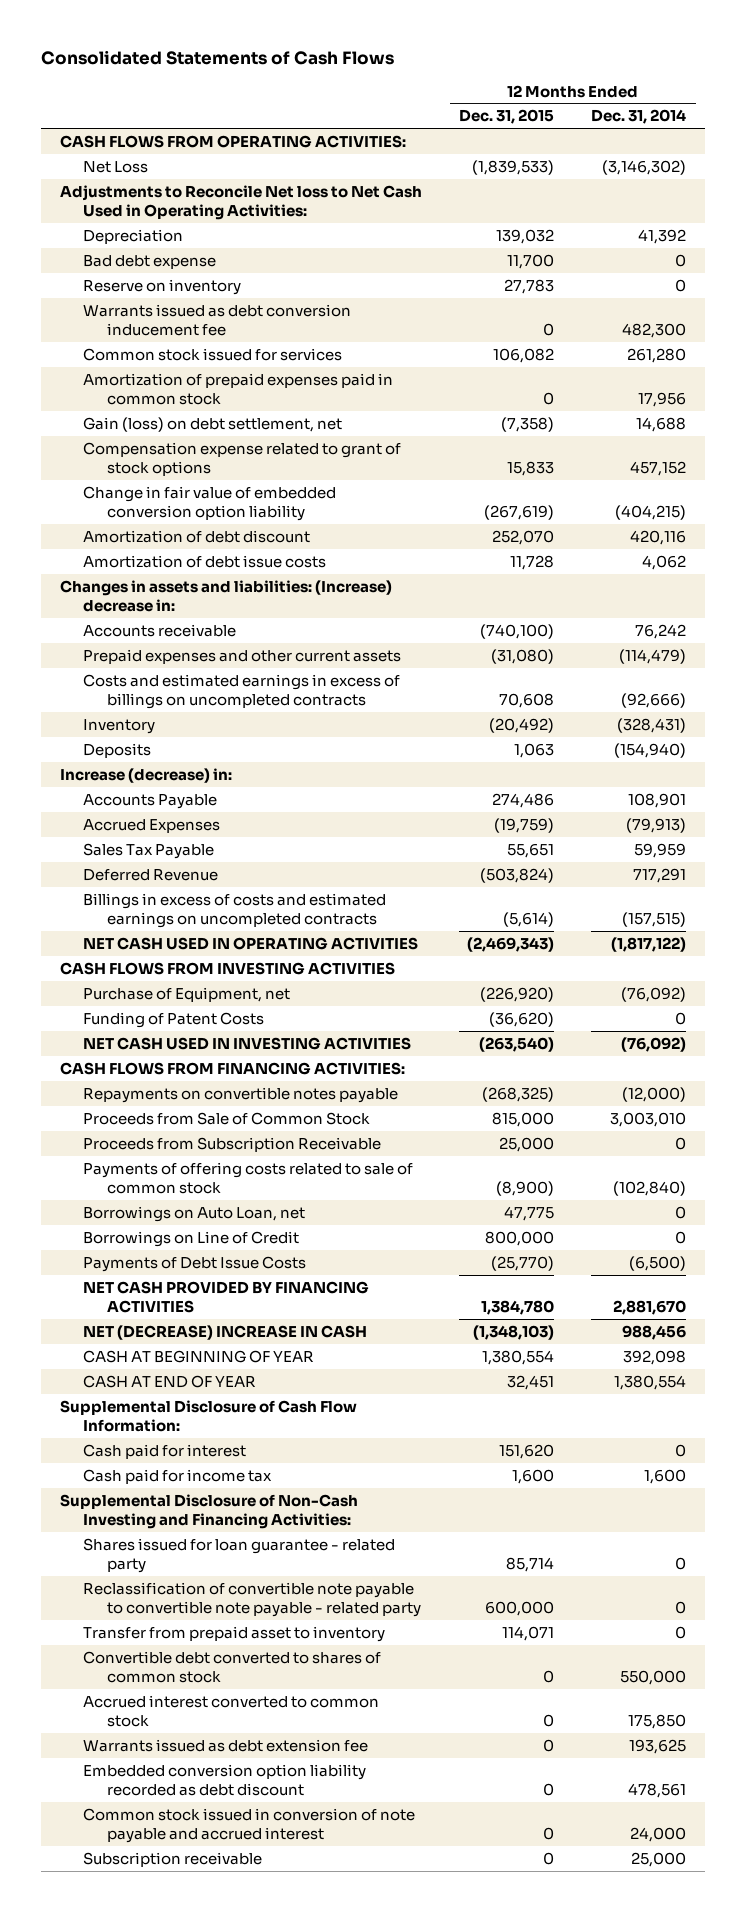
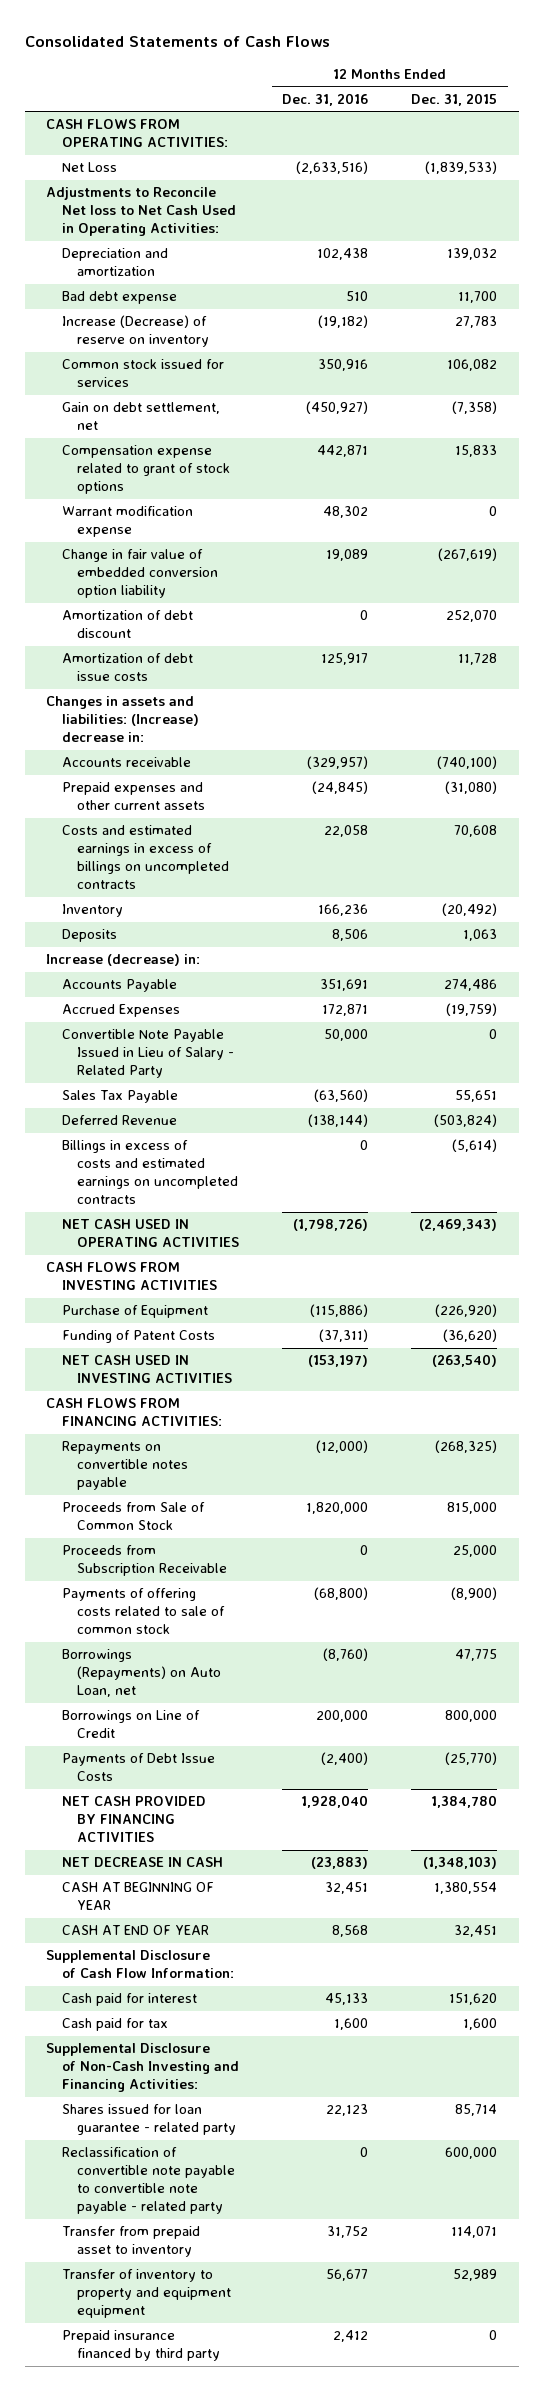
- | 12 Months Ended Dec. 31, 2015 | 12 Months Ended Dec. 31, 2014
+ | 12 Months Ended Dec. 31, 2016 | 12 Months Ended Dec. 31, 2015
- Depreciation | 139,032 | 41,392
+ Depreciation and amortization | 102,438 | 139,032
- Reserve on inventory | 27,783 | 0
- Warrants issued as debt conversion inducement fee | 0 | 482,300
+ Increase (Decrease) of reserve on inventory | (19,182) | 27,783
- Amortization of prepaid expenses paid in common stock | 0 | 17,956
- Gain (loss) on debt settlement, net | (7,358) | 14,688
+ Gain on debt settlement, net | (450,927) | (7,358)
+ Warrant modification expense | 48,302 | 0
+ Convertible Note Payable Issued in Lieu of Salary - Related Party | 50,000 | 0
- Purchase of Equipment, net | (226,920) | (76,092)
+ Purchase of Equipment | (115,886) | (226,920)
- Borrowings on Auto Loan, net | 47,775 | 0
+ Borrowings (Repayments) on Auto Loan, net | (8,760) | 47,775
- NET (DECREASE) INCREASE IN CASH | (1,348,103) | 988,456
+ NET DECREASE IN CASH | (23,883) | (1,348,103)
- Cash paid for income tax | 1,600 | 1,600
+ Cash paid for tax | 1,600 | 1,600
- Convertible debt converted to shares of common stock | 0 | 550,000
- Accrued interest converted to common stock | 0 | 175,850
- Warrants issued as debt extension fee | 0 | 193,625
- Embedded conversion option liability recorded as debt discount | 0 | 478,561
- Common stock issued in conversion of note payable and accrued interest | 0 | 24,000
- Subscription receivable | 0 | 25,000
+ Transfer of inventory to property and equipment equipment | 56,677 | 52,989
+ Prepaid insurance financed by third party | 2,412 | 0

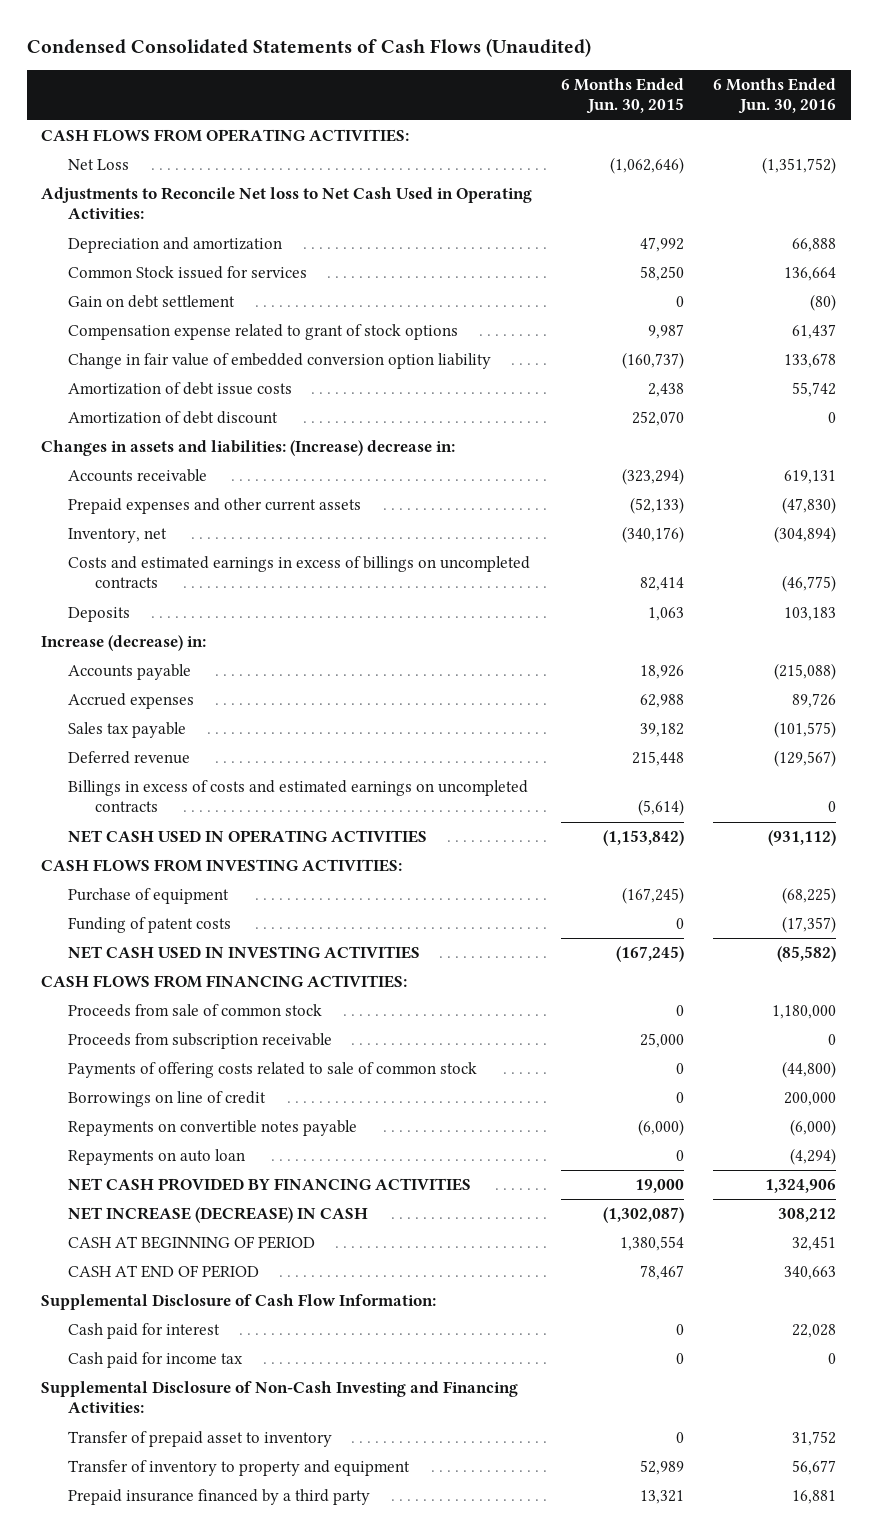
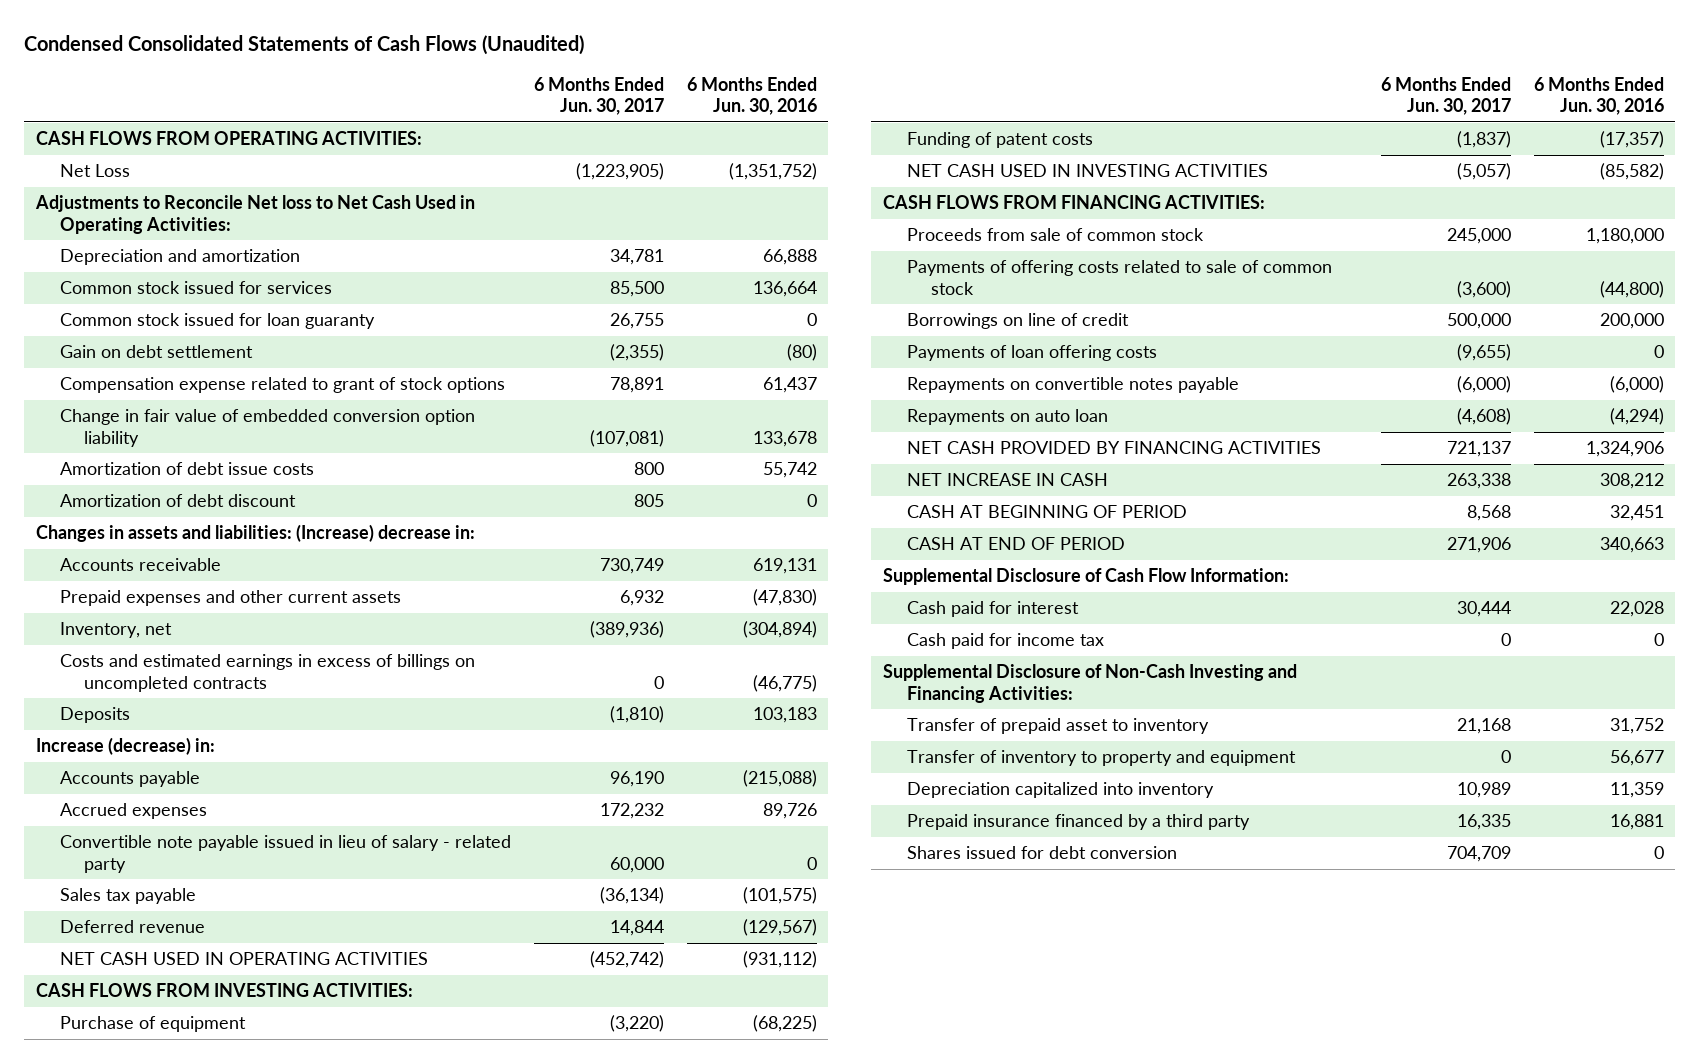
- | 6 Months Ended Jun. 30, 2015 | 6 Months Ended Jun. 30, 2016
+ | 6 Months Ended Jun. 30, 2017 | 6 Months Ended Jun. 30, 2016
- Common Stock issued for services | 58,250 | 136,664
+ Common stock issued for services | 85,500 | 136,664
+ Common stock issued for loan guaranty | 26,755 | 0
+ Convertible note payable issued in lieu of salary - related party | 60,000 | 0
- Billings in excess of costs and estimated earnings on uncompleted contracts | (5,614) | 0
- Proceeds from subscription receivable | 25,000 | 0
+ Payments of loan offering costs | (9,655) | 0
- NET INCREASE (DECREASE) IN CASH | (1,302,087) | 308,212
+ NET INCREASE IN CASH | 263,338 | 308,212
+ Depreciation capitalized into inventory | 10,989 | 11,359
+ Shares issued for debt conversion | 704,709 | 0

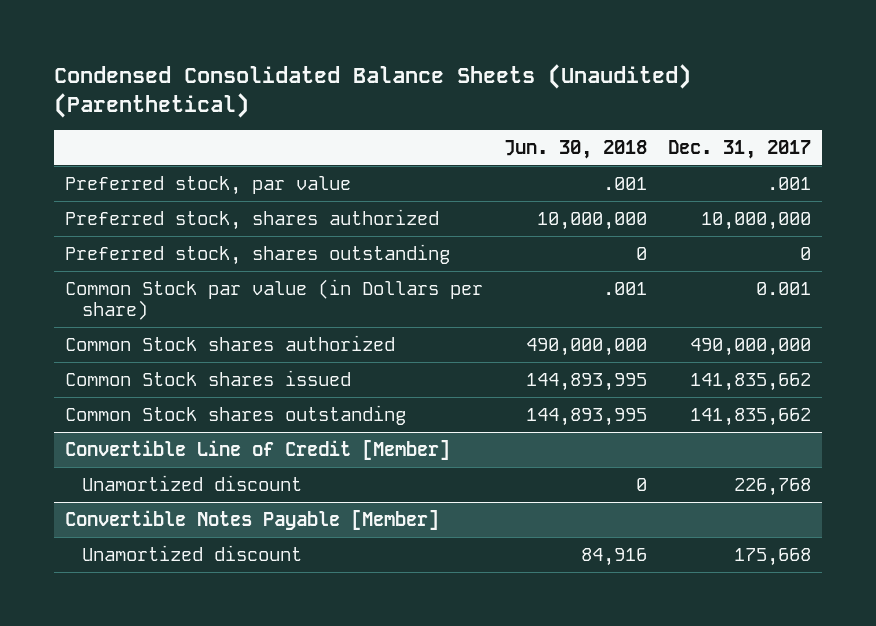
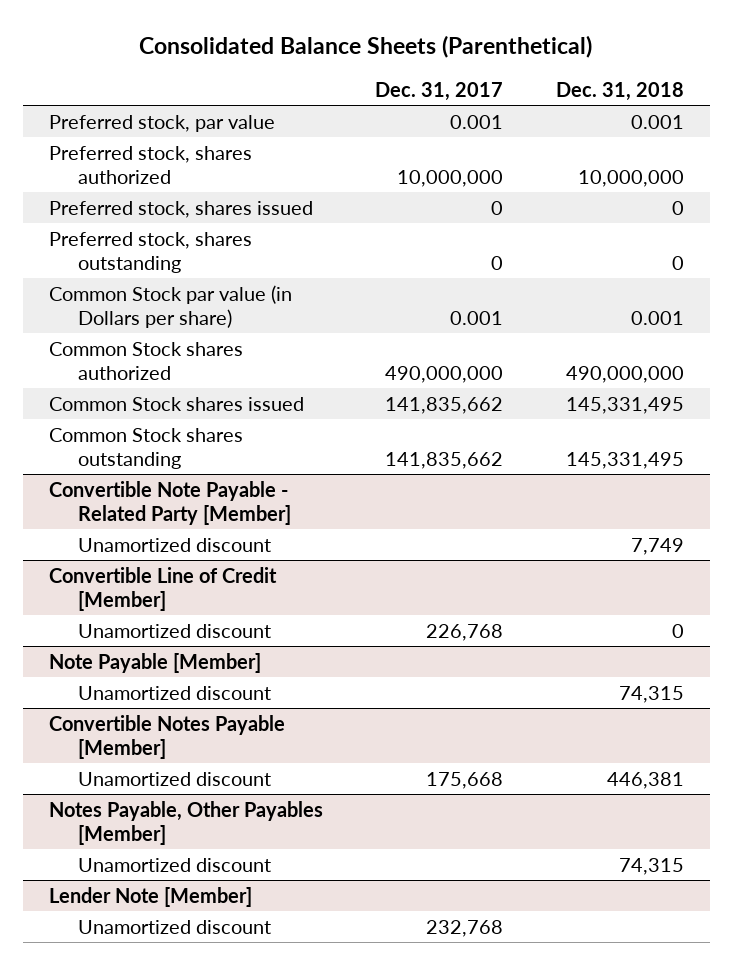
- Condensed Consolidated Balance Sheets (Unaudited) (Parenthetical)
+ Consolidated Balance Sheets (Parenthetical)
- | Jun. 30, 2018 | Dec. 31, 2017
+ | Dec. 31, 2017 | Dec. 31, 2018
- Preferred stock, par value | .001 | .001
+ Preferred stock, par value | 0.001 | 0.001
+ Preferred stock, shares issued | 0 | 0
+ Convertible Note Payable - Related Party [Member]
+ Unamortized discount | | 7,749
+ Note Payable [Member]
+ Unamortized discount | | 74,315
+ Notes Payable, Other Payables [Member]
+ Unamortized discount | | 74,315
+ Lender Note [Member]
+ Unamortized discount | 232,768 |

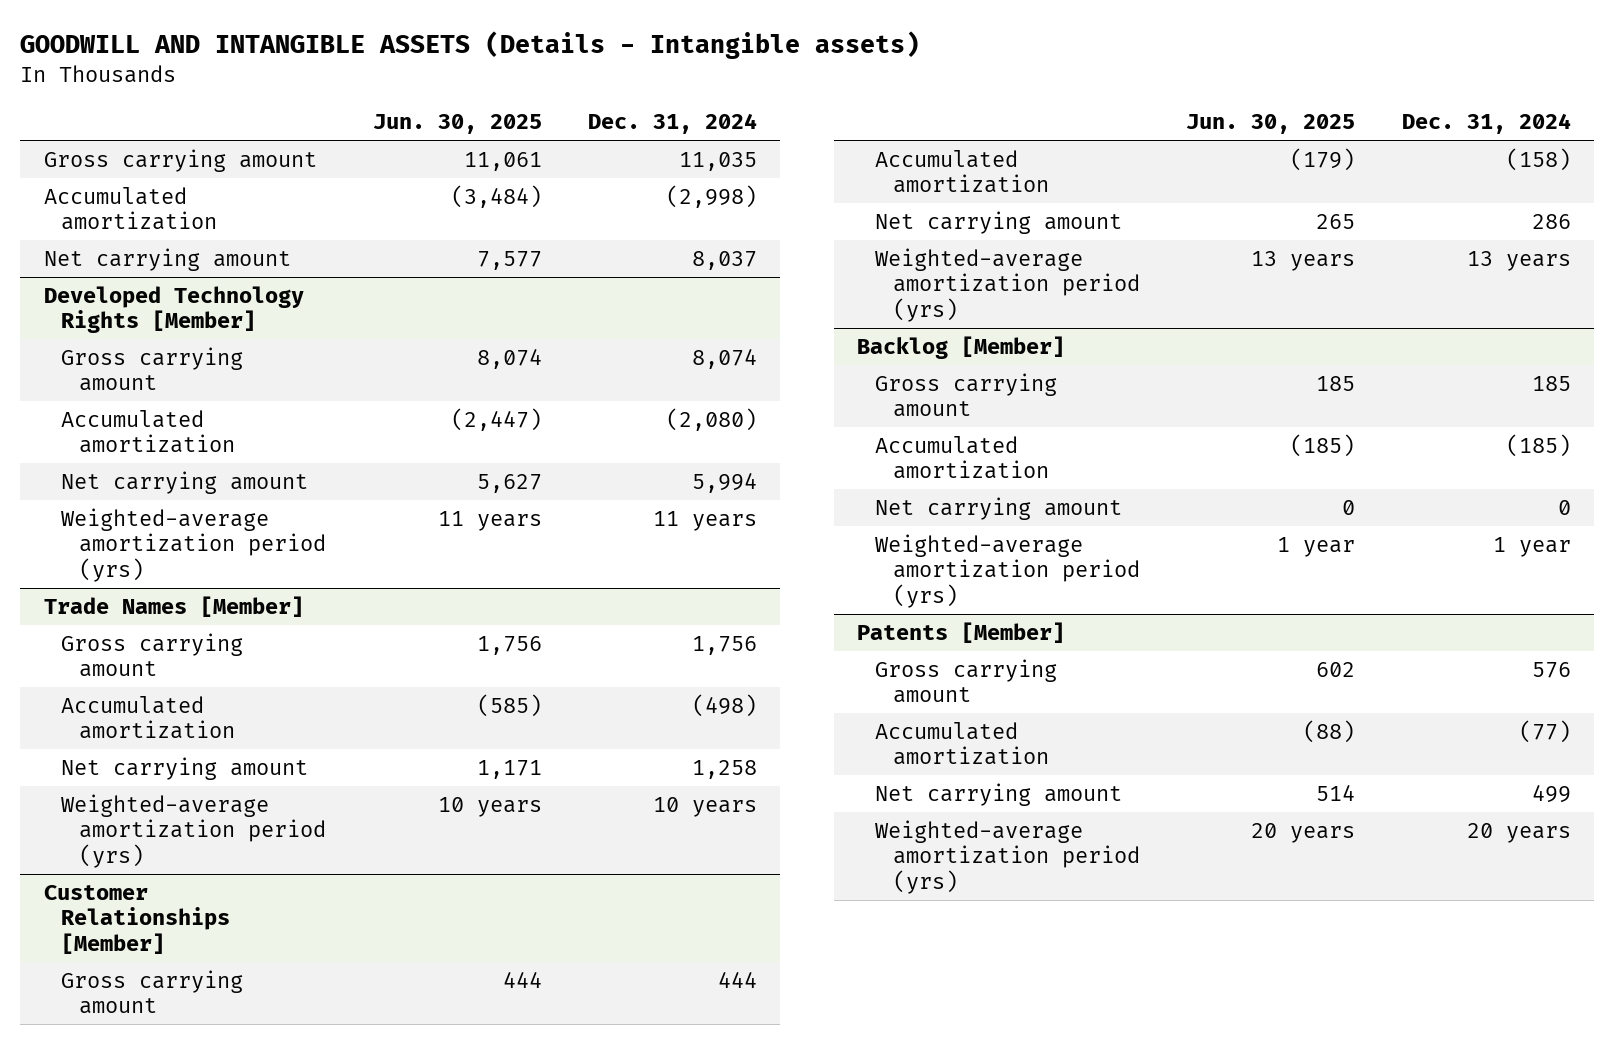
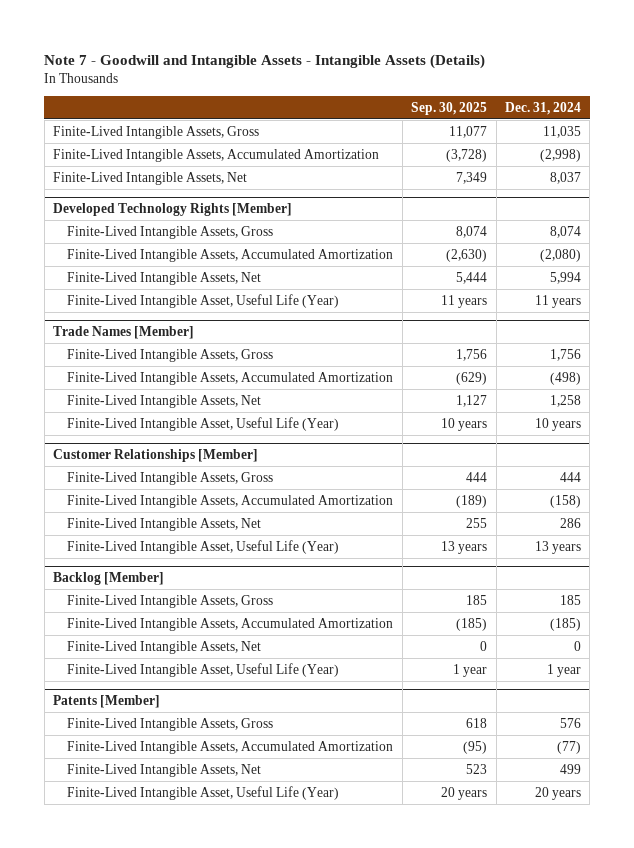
- GOODWILL AND INTANGIBLE ASSETS (Details - Intangible assets)
+ Note 7 - Goodwill and Intangible Assets - Intangible Assets (Details)
- | Jun. 30, 2025 | Dec. 31, 2024
+ | Sep. 30, 2025 | Dec. 31, 2024
- Gross carrying amount | 11,061 | 11,035
- Accumulated amortization | (3,484) | (2,998)
- Net carrying amount | 7,577 | 8,037
+ Finite-Lived Intangible Assets, Gross | 11,077 | 11,035
+ Finite-Lived Intangible Assets, Accumulated Amortization | (3,728) | (2,998)
+ Finite-Lived Intangible Assets, Net | 7,349 | 8,037
@ Developed Technology Rights [Member]
- Gross carrying amount | 8,074 | 8,074
- Accumulated amortization | (2,447) | (2,080)
- Net carrying amount | 5,627 | 5,994
- Weighted-average amortization period (yrs) | 11 years | 11 years
+ Finite-Lived Intangible Assets, Gross | 8,074 | 8,074
+ Finite-Lived Intangible Assets, Accumulated Amortization | (2,630) | (2,080)
+ Finite-Lived Intangible Assets, Net | 5,444 | 5,994
+ Finite-Lived Intangible Asset, Useful Life (Year) | 11 years | 11 years
@ Trade Names [Member]
- Gross carrying amount | 1,756 | 1,756
- Accumulated amortization | (585) | (498)
- Net carrying amount | 1,171 | 1,258
- Weighted-average amortization period (yrs) | 10 years | 10 years
+ Finite-Lived Intangible Assets, Gross | 1,756 | 1,756
+ Finite-Lived Intangible Assets, Accumulated Amortization | (629) | (498)
+ Finite-Lived Intangible Assets, Net | 1,127 | 1,258
+ Finite-Lived Intangible Asset, Useful Life (Year) | 10 years | 10 years
@ Customer Relationships [Member]
- Gross carrying amount | 444 | 444
- Accumulated amortization | (179) | (158)
- Net carrying amount | 265 | 286
- Weighted-average amortization period (yrs) | 13 years | 13 years
+ Finite-Lived Intangible Assets, Gross | 444 | 444
+ Finite-Lived Intangible Assets, Accumulated Amortization | (189) | (158)
+ Finite-Lived Intangible Assets, Net | 255 | 286
+ Finite-Lived Intangible Asset, Useful Life (Year) | 13 years | 13 years
@ Backlog [Member]
- Gross carrying amount | 185 | 185
- Accumulated amortization | (185) | (185)
- Net carrying amount | 0 | 0
- Weighted-average amortization period (yrs) | 1 year | 1 year
+ Finite-Lived Intangible Assets, Gross | 185 | 185
+ Finite-Lived Intangible Assets, Accumulated Amortization | (185) | (185)
+ Finite-Lived Intangible Assets, Net | 0 | 0
+ Finite-Lived Intangible Asset, Useful Life (Year) | 1 year | 1 year
@ Patents [Member]
- Gross carrying amount | 602 | 576
- Accumulated amortization | (88) | (77)
- Net carrying amount | 514 | 499
- Weighted-average amortization period (yrs) | 20 years | 20 years
+ Finite-Lived Intangible Assets, Gross | 618 | 576
+ Finite-Lived Intangible Assets, Accumulated Amortization | (95) | (77)
+ Finite-Lived Intangible Assets, Net | 523 | 499
+ Finite-Lived Intangible Asset, Useful Life (Year) | 20 years | 20 years

